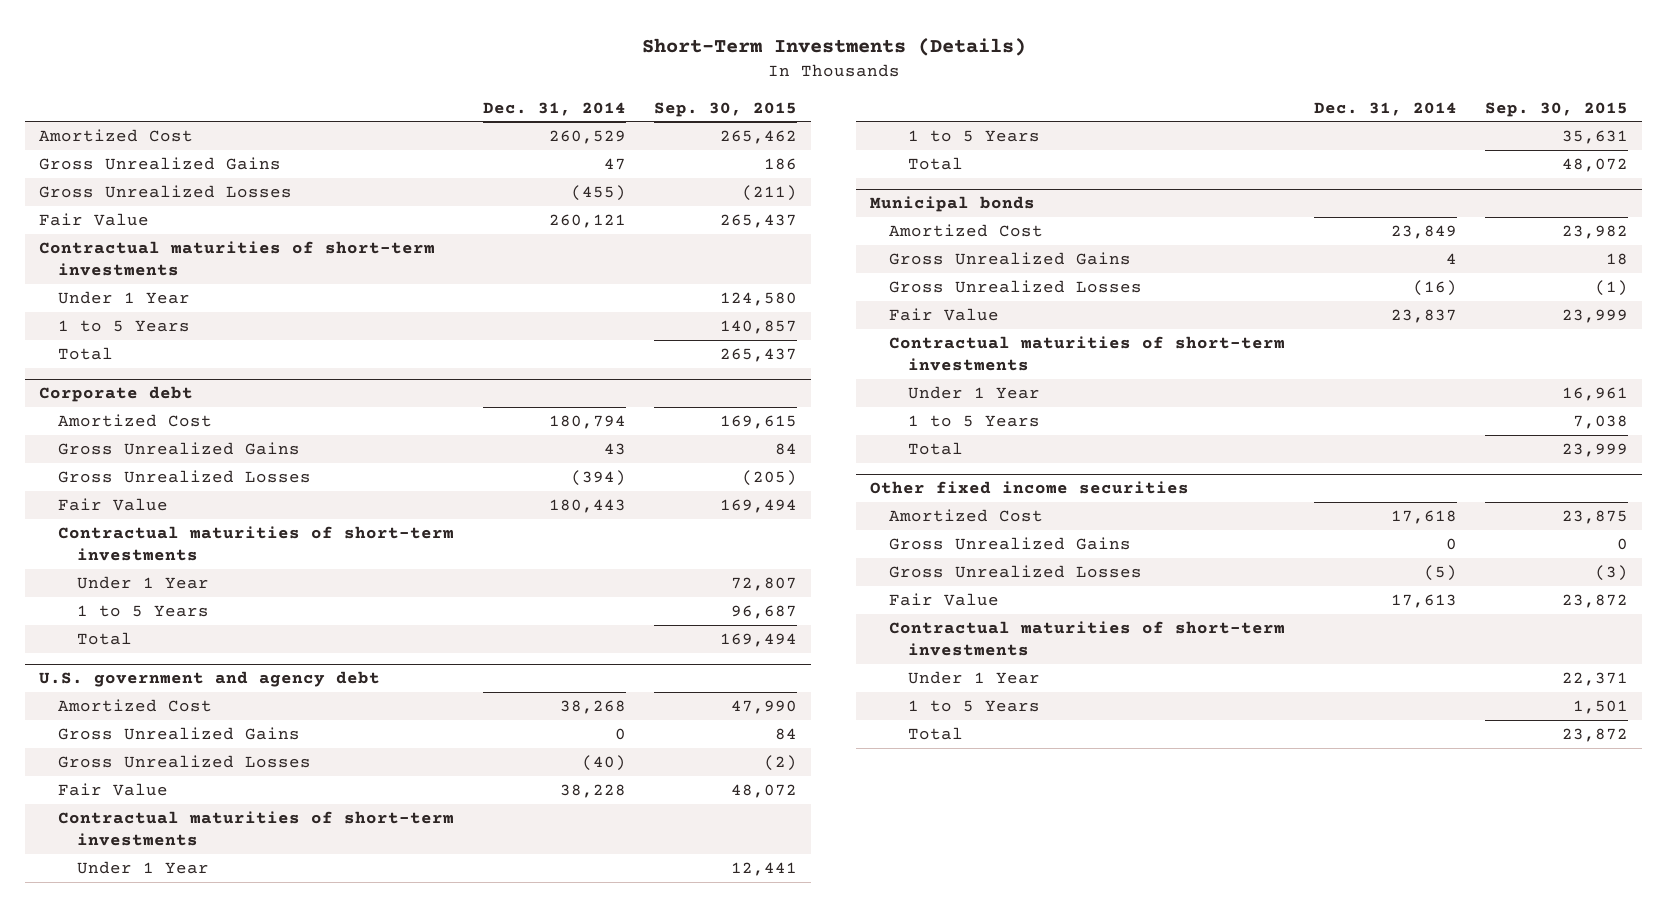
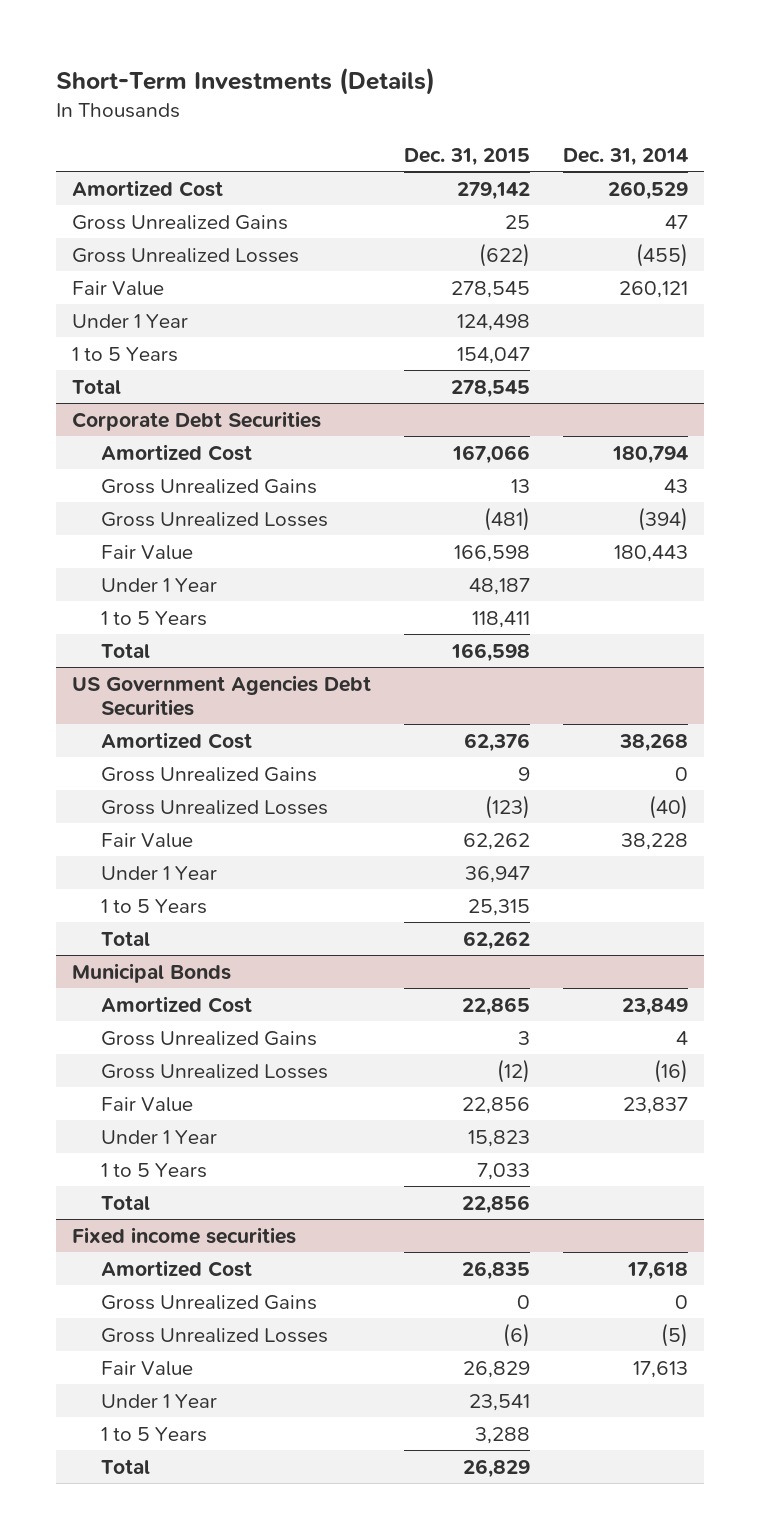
- | Dec. 31, 2014 | Sep. 30, 2015
+ | Dec. 31, 2015 | Dec. 31, 2014
- Contractual maturities of short-term investments
- Corporate debt
+ Corporate Debt Securities
- Contractual maturities of short-term investments
- U.S. government and agency debt
+ US Government Agencies Debt Securities
- Contractual maturities of short-term investments
- Municipal bonds
+ Municipal Bonds
- Contractual maturities of short-term investments
- Other fixed income securities
+ Fixed income securities
- Contractual maturities of short-term investments

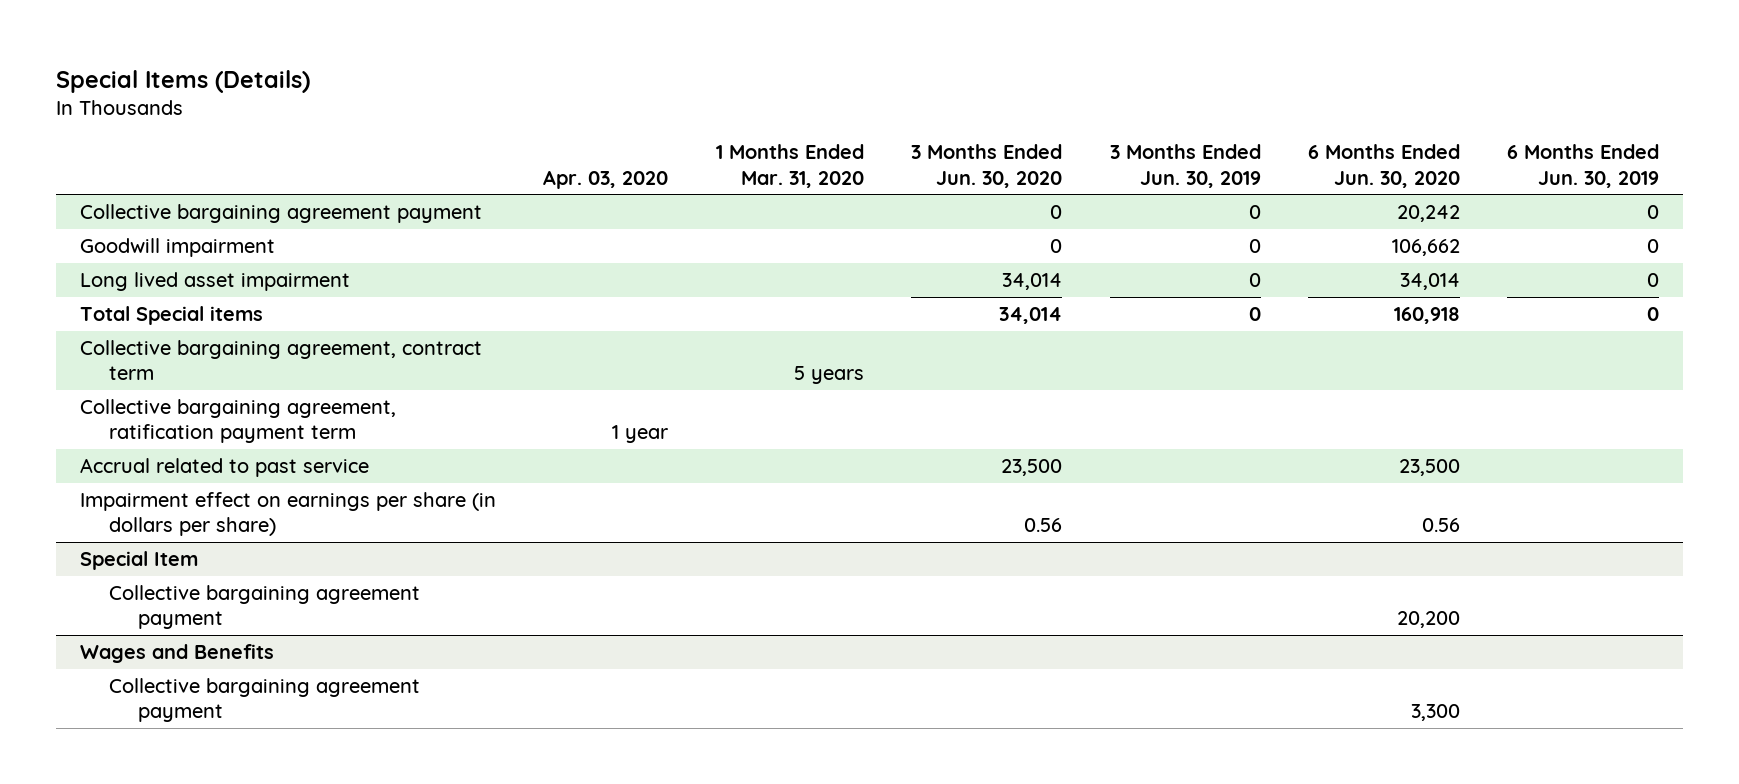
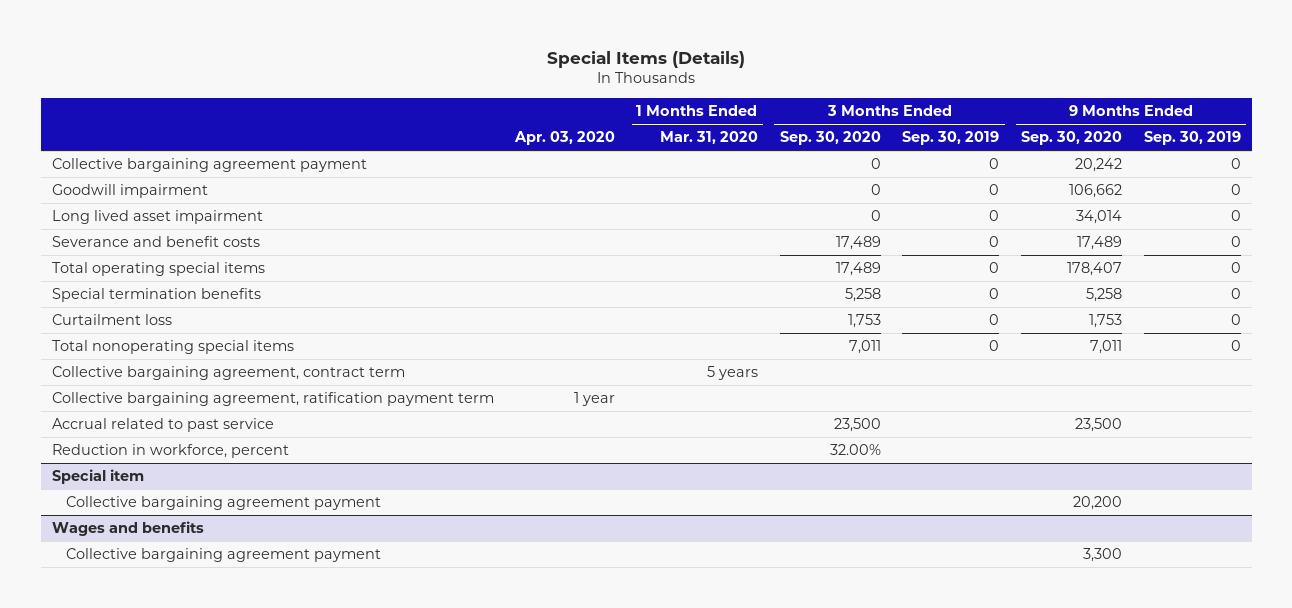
- | Apr. 03, 2020 | 1 Months Ended Mar. 31, 2020 | 3 Months Ended Jun. 30, 2020 | 3 Months Ended Jun. 30, 2019 | 6 Months Ended Jun. 30, 2020 | 6 Months Ended Jun. 30, 2019
+ | Apr. 03, 2020 | 1 Months Ended Mar. 31, 2020 | 3 Months Ended Sep. 30, 2020 | 3 Months Ended Sep. 30, 2019 | 9 Months Ended Sep. 30, 2020 | 9 Months Ended Sep. 30, 2019
- Total Special items | | | 34,014 | 0 | 160,918 | 0
+ Severance and benefit costs | | | 17,489 | 0 | 17,489 | 0
+ Total operating special items | | | 17,489 | 0 | 178,407 | 0
+ Special termination benefits | | | 5,258 | 0 | 5,258 | 0
+ Curtailment loss | | | 1,753 | 0 | 1,753 | 0
+ Total nonoperating special items | | | 7,011 | 0 | 7,011 | 0
- Impairment effect on earnings per share (in dollars per share) | | | 0.56 | | 0.56 |
- Special Item
+ Reduction in workforce, percent | | | 32.00% | | |
+ Special item
- Wages and Benefits
+ Wages and benefits

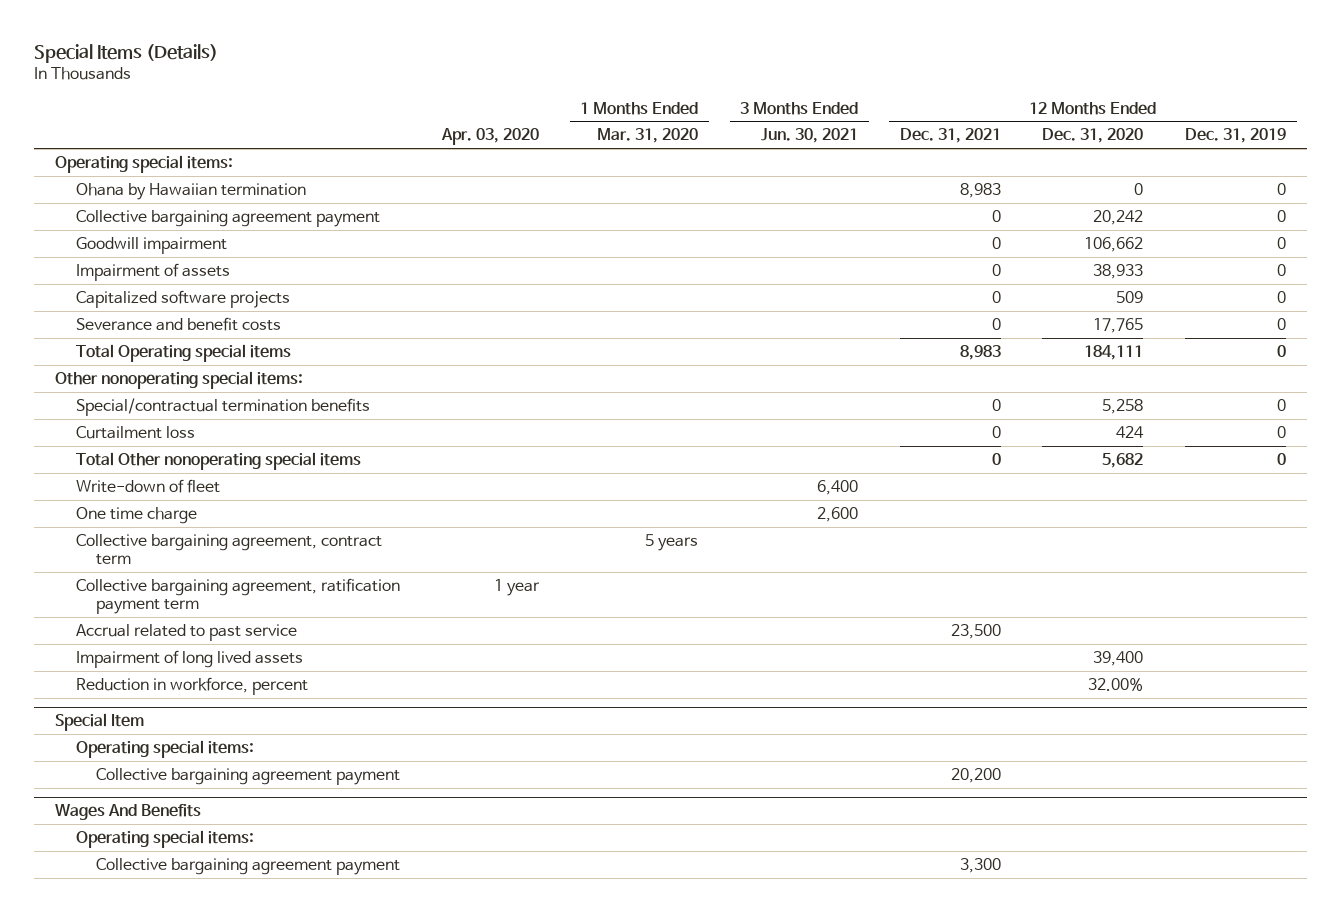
- | Apr. 03, 2020 | 1 Months Ended Mar. 31, 2020 | 3 Months Ended Sep. 30, 2020 | 3 Months Ended Sep. 30, 2019 | 9 Months Ended Sep. 30, 2020 | 9 Months Ended Sep. 30, 2019
+ | Apr. 03, 2020 | 1 Months Ended Mar. 31, 2020 | 3 Months Ended Jun. 30, 2021 | 12 Months Ended Dec. 31, 2021 | 12 Months Ended Dec. 31, 2020 | 12 Months Ended Dec. 31, 2019
+ Operating special items:
+ Ohana by Hawaiian termination | | | | 8,983 | 0 | 0
- Long lived asset impairment | | | 0 | 0 | 34,014 | 0
+ Impairment of assets | | | | 0 | 38,933 | 0
+ Capitalized software projects | | | | 0 | 509 | 0
- Total operating special items | | | 17,489 | 0 | 178,407 | 0
- Special termination benefits | | | 5,258 | 0 | 5,258 | 0
+ Total Operating special items | | | | 8,983 | 184,111 | 0
+ Other nonoperating special items:
+ Special/contractual termination benefits | | | | 0 | 5,258 | 0
- Total nonoperating special items | | | 7,011 | 0 | 7,011 | 0
+ Total Other nonoperating special items | | | | 0 | 5,682 | 0
+ Write-down of fleet | | | 6,400 | | |
+ One time charge | | | 2,600 | | |
+ Impairment of long lived assets | | | | | 39,400 |
- Special item
+ Special Item
+ Operating special items:
- Wages and benefits
+ Wages And Benefits
+ Operating special items:

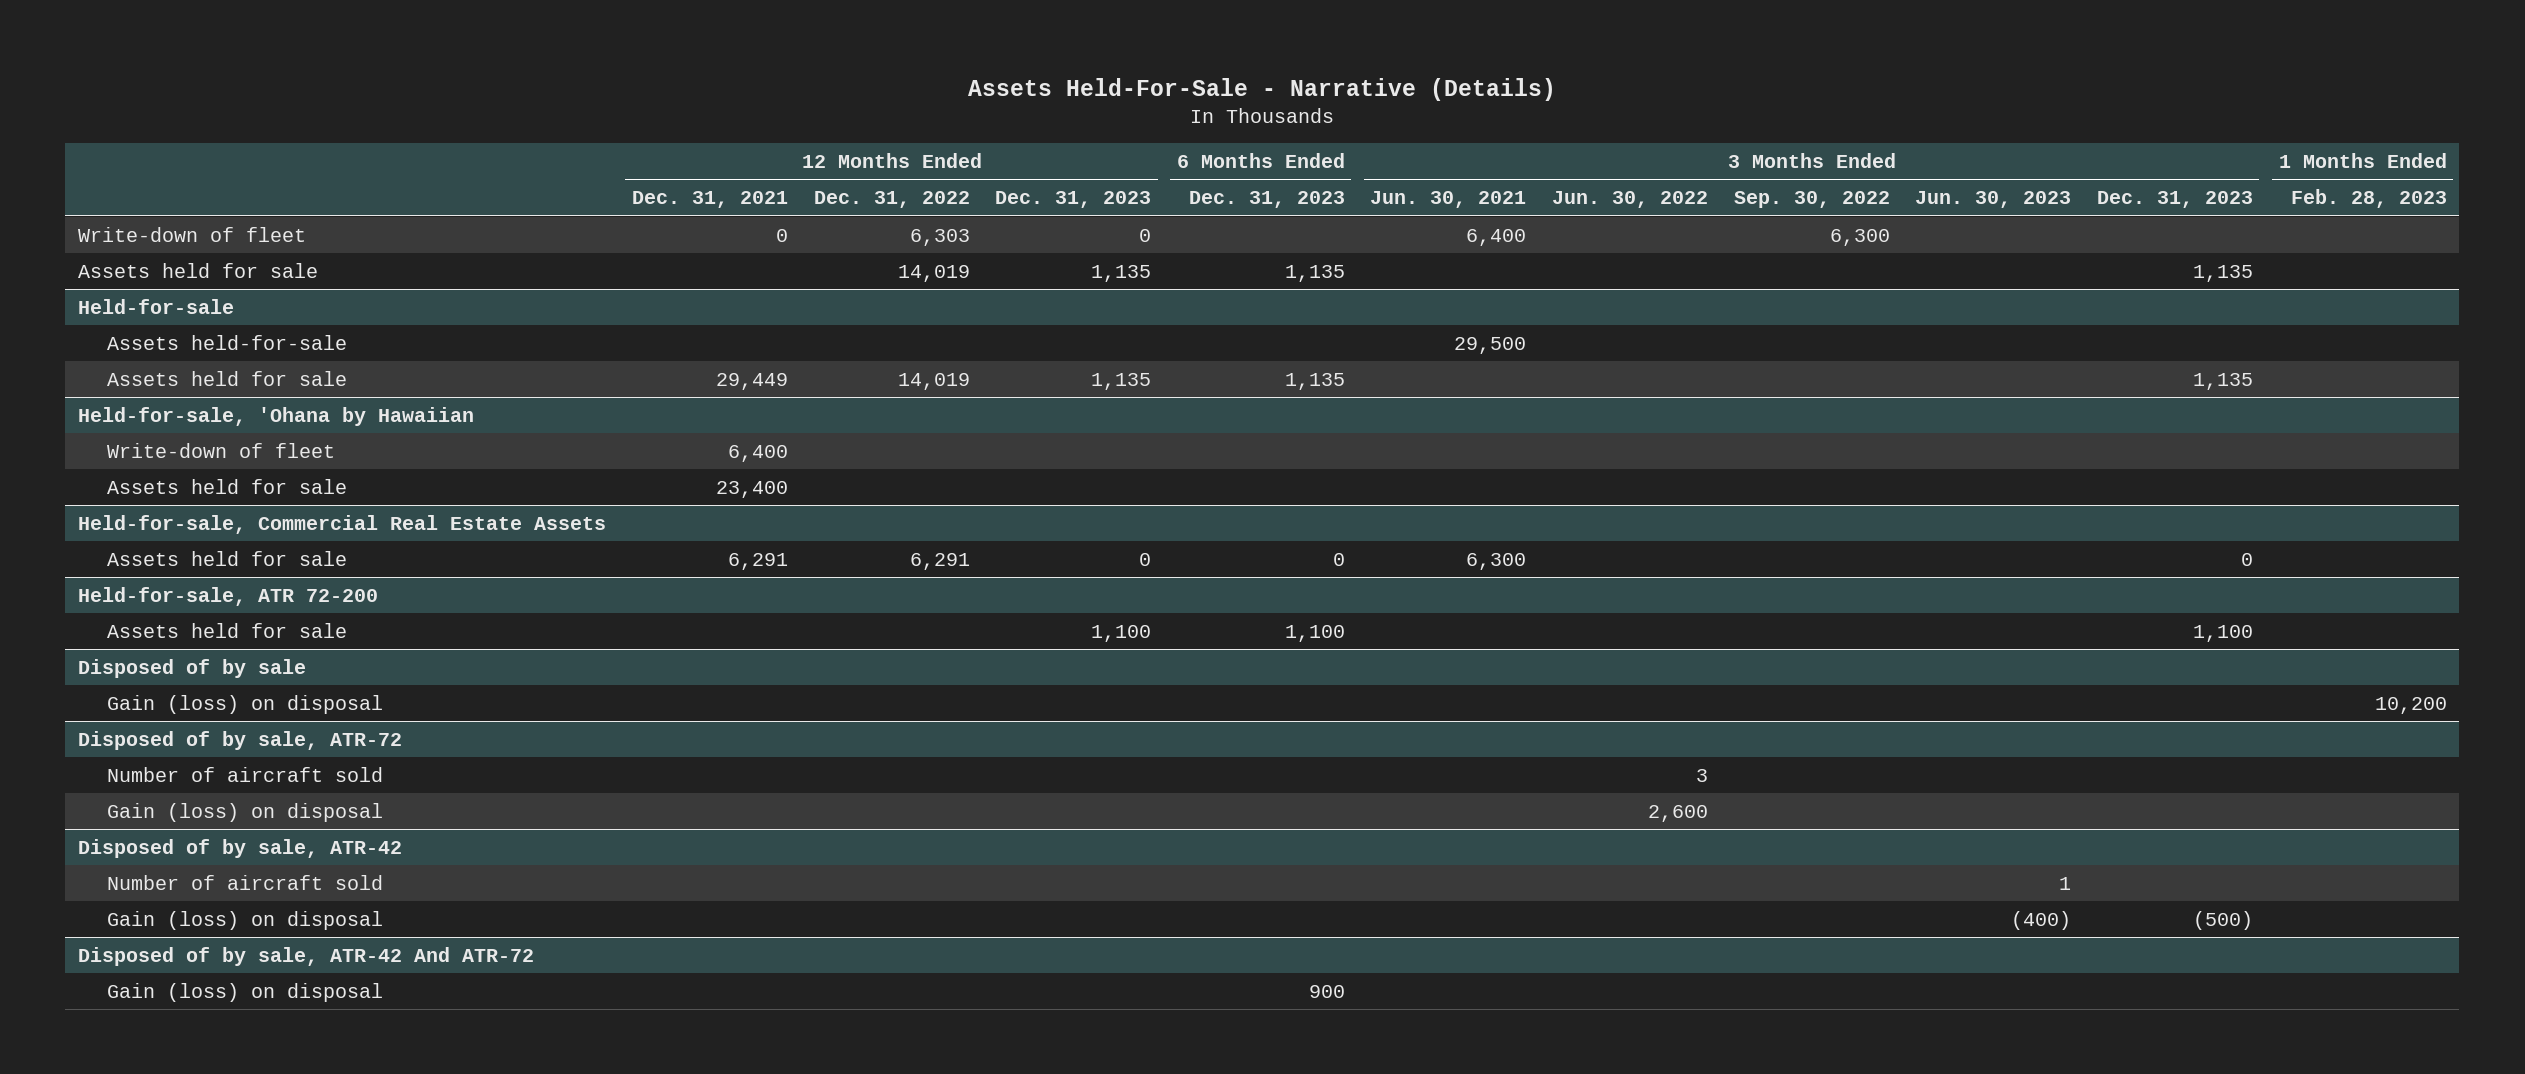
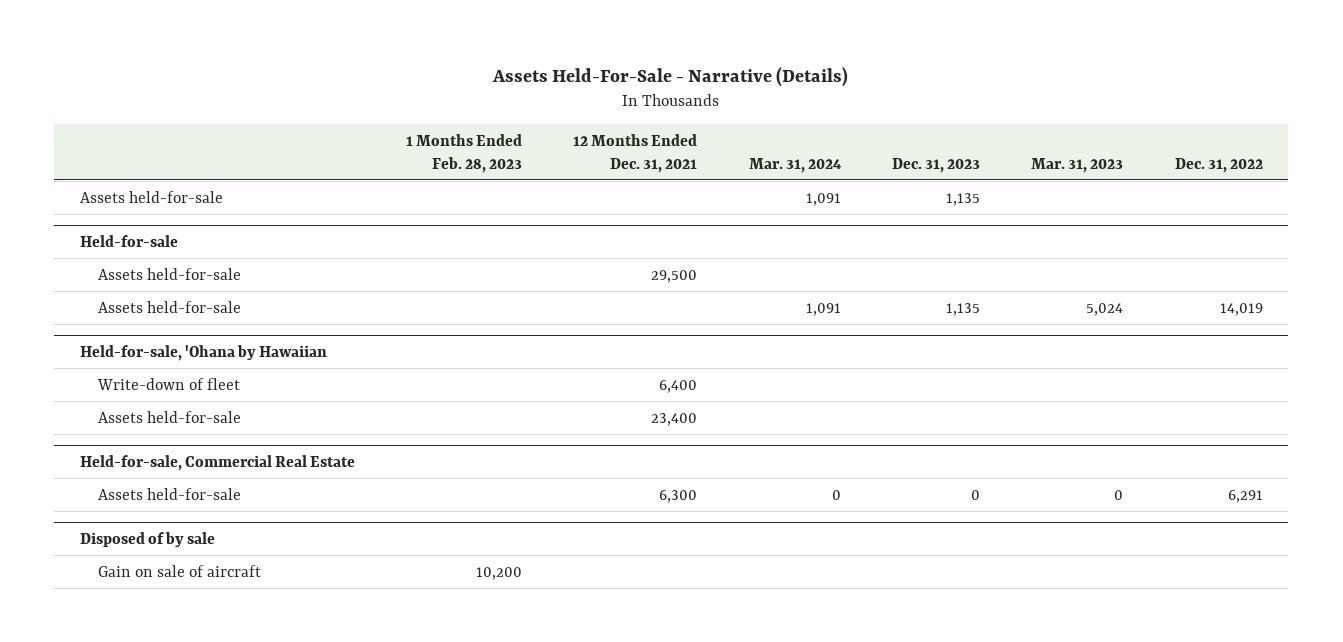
- | 12 Months Ended Dec. 31, 2021 | 12 Months Ended Dec. 31, 2022 | 12 Months Ended Dec. 31, 2023 | 6 Months Ended Dec. 31, 2023 | 3 Months Ended Jun. 30, 2021 | 3 Months Ended Jun. 30, 2022 | 3 Months Ended Sep. 30, 2022 | 3 Months Ended Jun. 30, 2023 | 3 Months Ended Dec. 31, 2023 | 1 Months Ended Feb. 28, 2023
+ | 1 Months Ended Feb. 28, 2023 | 12 Months Ended Dec. 31, 2021 | Mar. 31, 2024 | Dec. 31, 2023 | Mar. 31, 2023 | Dec. 31, 2022
- Write-down of fleet | 0 | 6,303 | 0 | | 6,400 | | 6,300 | | |
- Assets held for sale | | 14,019 | 1,135 | 1,135 | | | | | 1,135 |
+ Assets held-for-sale | | | 1,091 | 1,135 | |
@ Held-for-sale
+ Assets held-for-sale | | 29,500 | | | |
- Assets held for sale | 29,449 | 14,019 | 1,135 | 1,135 | | | | | 1,135 |
@ Held-for-sale, 'Ohana by Hawaiian
- Assets held for sale | 23,400 | | | | | | | | |
- Held-for-sale, Commercial Real Estate Assets
- Assets held for sale | 6,291 | 6,291 | 0 | 0 | 6,300 | | | | 0 |
- Held-for-sale, ATR 72-200
- Assets held for sale | | | 1,100 | 1,100 | | | | | 1,100 |
@ Held-for-sale, 'Ohana by Hawaiian
+ Assets held-for-sale | | 23,400 | | | |
+ Held-for-sale, Commercial Real Estate
+ Assets held-for-sale | | 6,300 | 0 | 0 | 0 | 6,291
@ Disposed of by sale
- Gain (loss) on disposal | | | | | | | | | | 10,200
- Disposed of by sale, ATR-72
- Number of aircraft sold | | | | | | 3 | | | |
- Gain (loss) on disposal | | | | | | 2,600 | | | |
- Disposed of by sale, ATR-42
- Number of aircraft sold | | | | | | | | 1 | |
- Gain (loss) on disposal | | | | | | | | (400) | (500) |
- Disposed of by sale, ATR-42 And ATR-72
- Gain (loss) on disposal | | | | 900 | | | | | |
@ Disposed of by sale
+ Gain on sale of aircraft | 10,200 | | | | |

